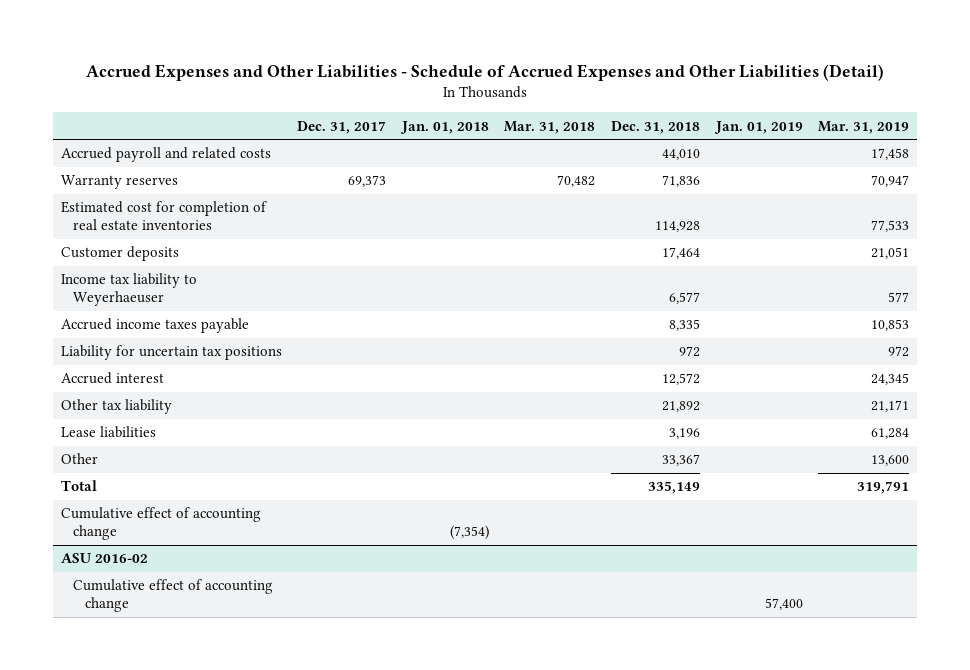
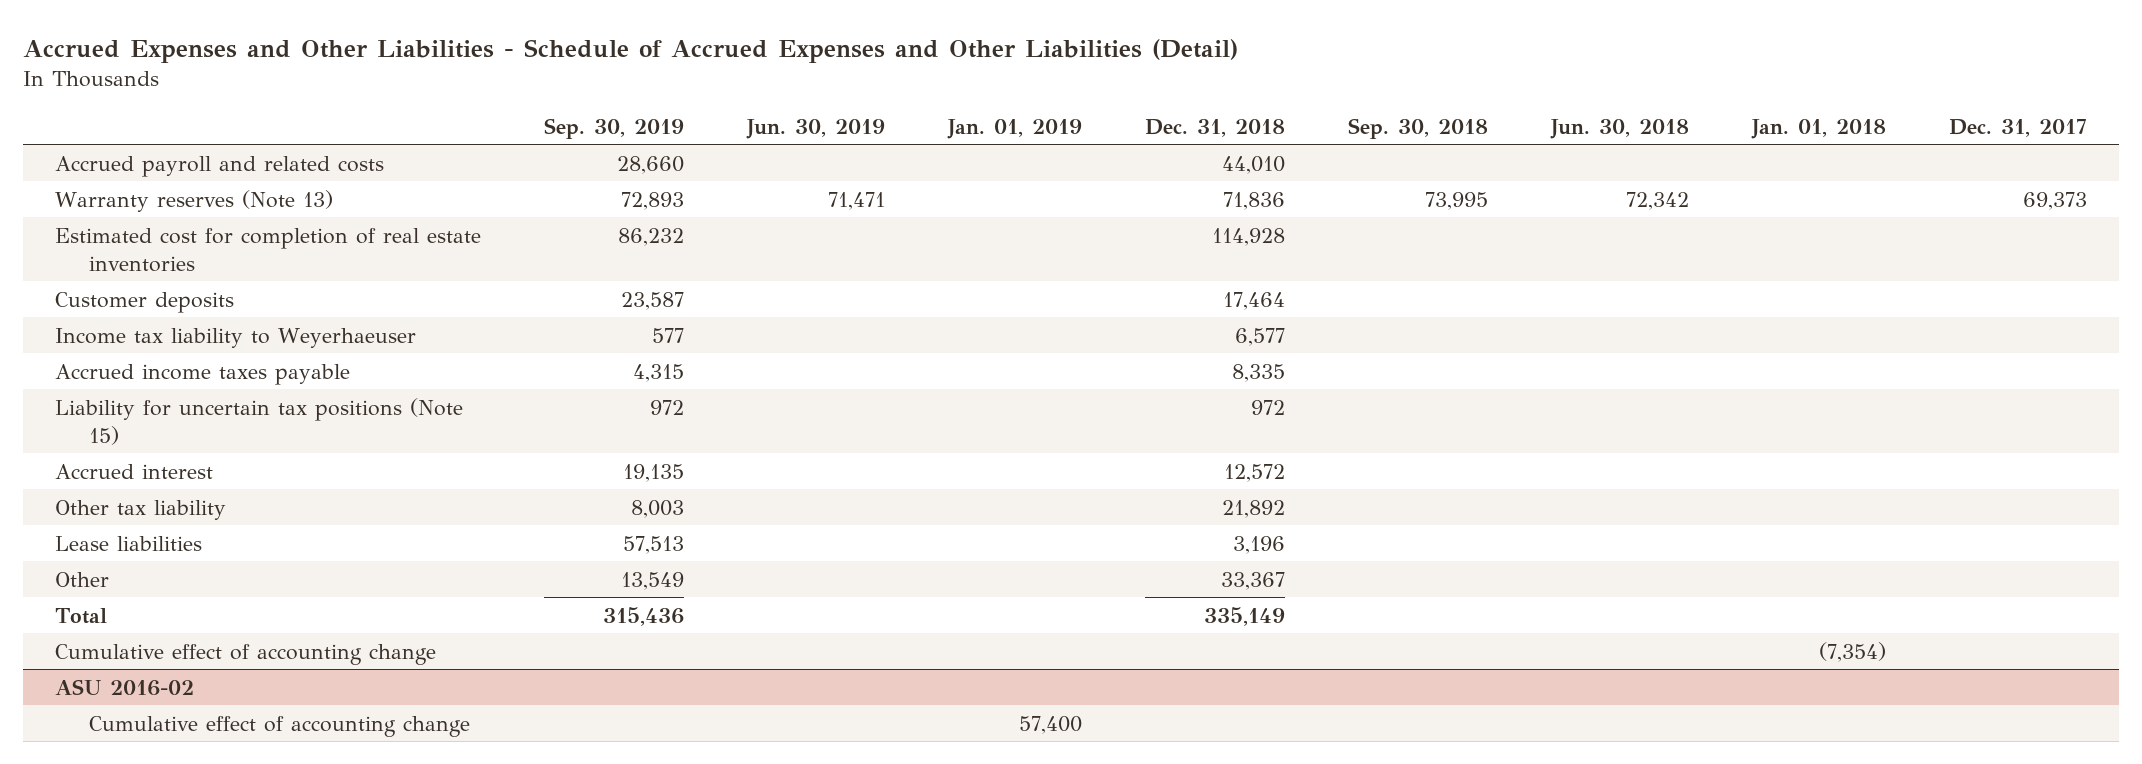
- | Dec. 31, 2017 | Jan. 01, 2018 | Mar. 31, 2018 | Dec. 31, 2018 | Jan. 01, 2019 | Mar. 31, 2019
+ | Sep. 30, 2019 | Jun. 30, 2019 | Jan. 01, 2019 | Dec. 31, 2018 | Sep. 30, 2018 | Jun. 30, 2018 | Jan. 01, 2018 | Dec. 31, 2017
- Warranty reserves | 69,373 | | 70,482 | 71,836 | | 70,947
+ Warranty reserves (Note 13) | 72,893 | 71,471 | | 71,836 | 73,995 | 72,342 | | 69,373
- Liability for uncertain tax positions | | | | 972 | | 972
+ Liability for uncertain tax positions (Note 15) | 972 | | | 972 | | | |

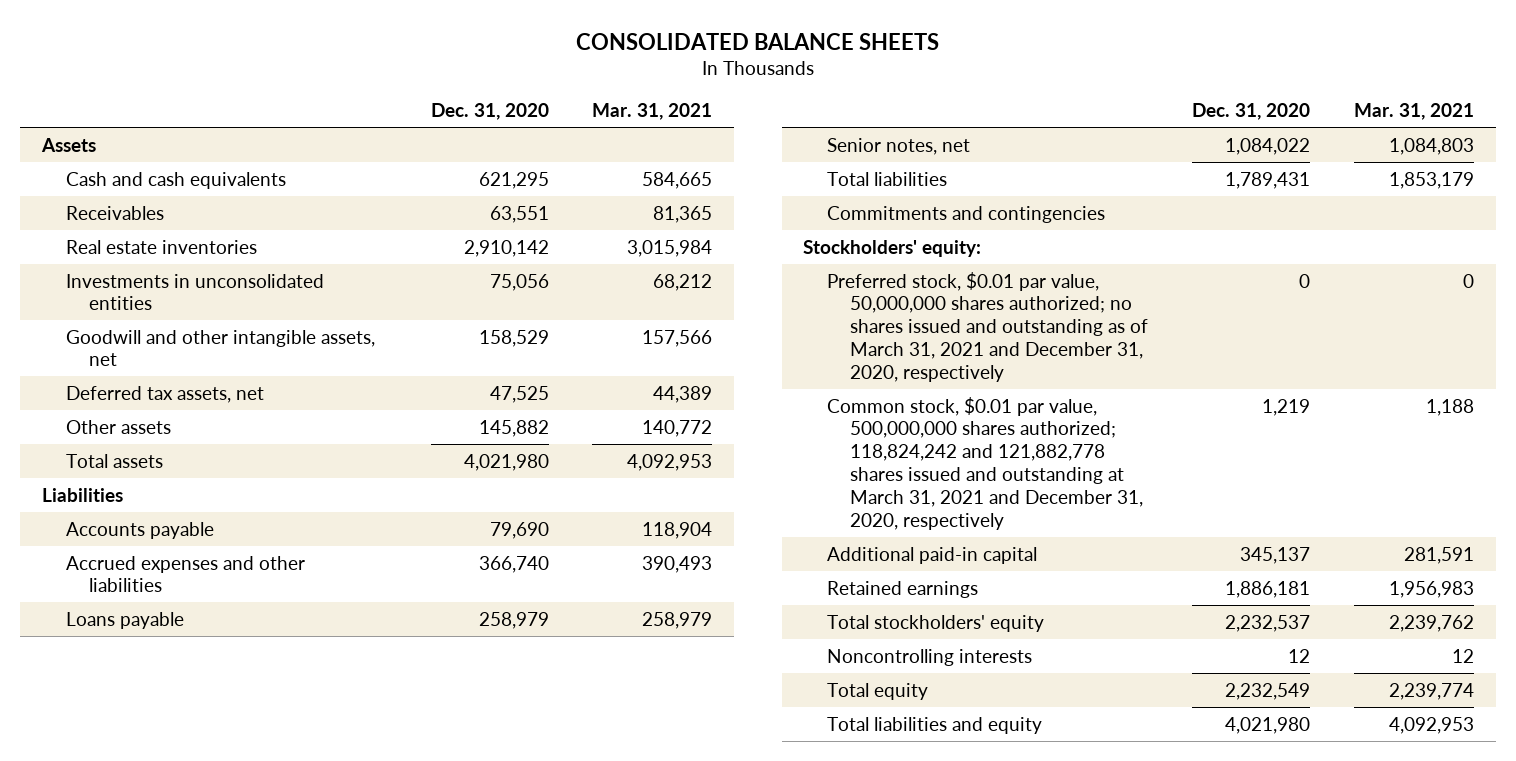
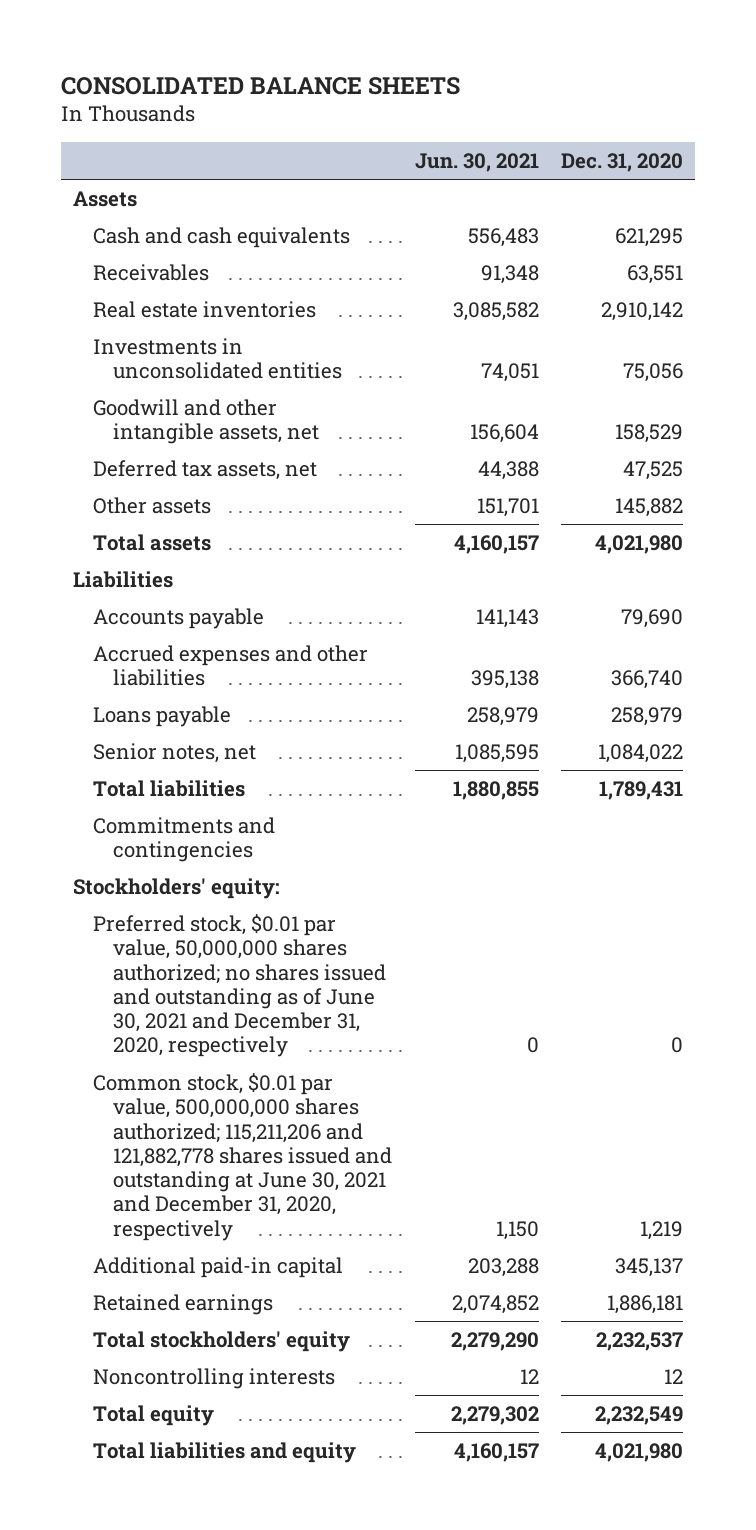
- | Dec. 31, 2020 | Mar. 31, 2021
+ | Jun. 30, 2021 | Dec. 31, 2020
- Preferred stock, $0.01 par value, 50,000,000 shares authorized; no shares issued and outstanding as of March 31, 2021 and December 31, 2020, respectively | 0 | 0
- Common stock, $0.01 par value, 500,000,000 shares authorized; 118,824,242 and 121,882,778 shares issued and outstanding at March 31, 2021 and December 31, 2020, respectively | 1,219 | 1,188
+ Preferred stock, $0.01 par value, 50,000,000 shares authorized; no shares issued and outstanding as of June 30, 2021 and December 31, 2020, respectively | 0 | 0
+ Common stock, $0.01 par value, 500,000,000 shares authorized; 115,211,206 and 121,882,778 shares issued and outstanding at June 30, 2021 and December 31, 2020, respectively | 1,150 | 1,219

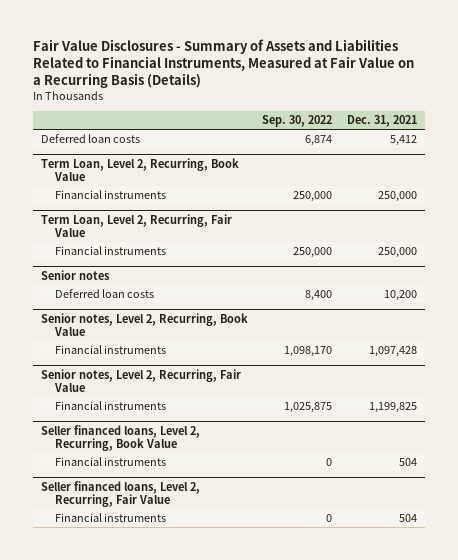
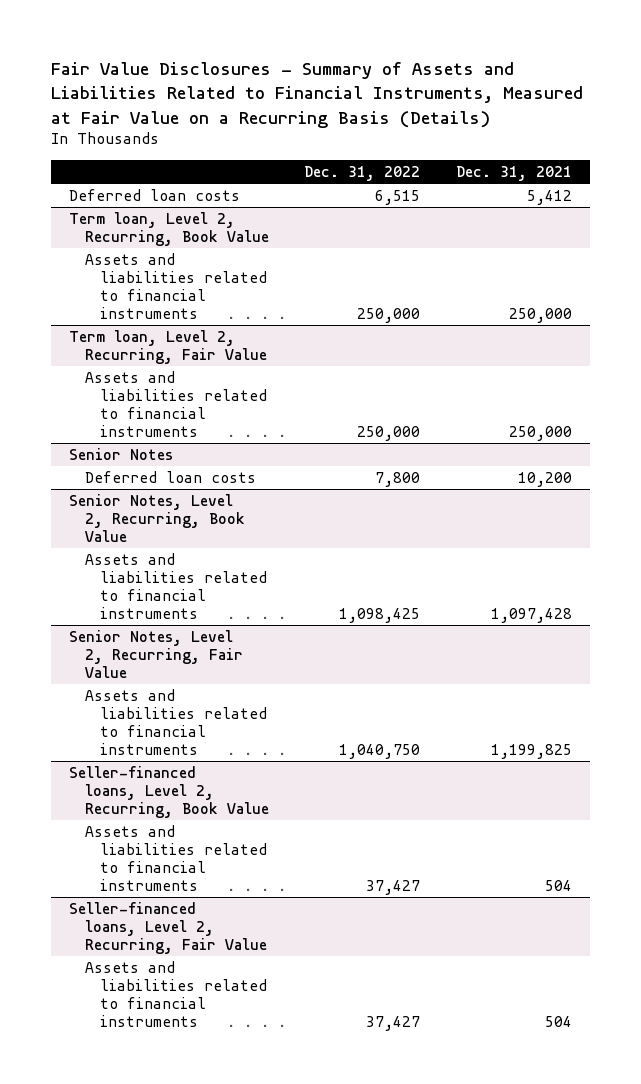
- | Sep. 30, 2022 | Dec. 31, 2021
+ | Dec. 31, 2022 | Dec. 31, 2021
- Term Loan, Level 2, Recurring, Book Value
- Financial instruments | 250,000 | 250,000
- Term Loan, Level 2, Recurring, Fair Value
- Financial instruments | 250,000 | 250,000
- Senior notes
+ Term loan, Level 2, Recurring, Book Value
+ Assets and liabilities related to financial instruments | 250,000 | 250,000
+ Term loan, Level 2, Recurring, Fair Value
+ Assets and liabilities related to financial instruments | 250,000 | 250,000
+ Senior Notes
- Senior notes, Level 2, Recurring, Book Value
- Financial instruments | 1,098,170 | 1,097,428
- Senior notes, Level 2, Recurring, Fair Value
- Financial instruments | 1,025,875 | 1,199,825
- Seller financed loans, Level 2, Recurring, Book Value
- Financial instruments | 0 | 504
- Seller financed loans, Level 2, Recurring, Fair Value
- Financial instruments | 0 | 504
+ Senior Notes, Level 2, Recurring, Book Value
+ Assets and liabilities related to financial instruments | 1,098,425 | 1,097,428
+ Senior Notes, Level 2, Recurring, Fair Value
+ Assets and liabilities related to financial instruments | 1,040,750 | 1,199,825
+ Seller-financed loans, Level 2, Recurring, Book Value
+ Assets and liabilities related to financial instruments | 37,427 | 504
+ Seller-financed loans, Level 2, Recurring, Fair Value
+ Assets and liabilities related to financial instruments | 37,427 | 504

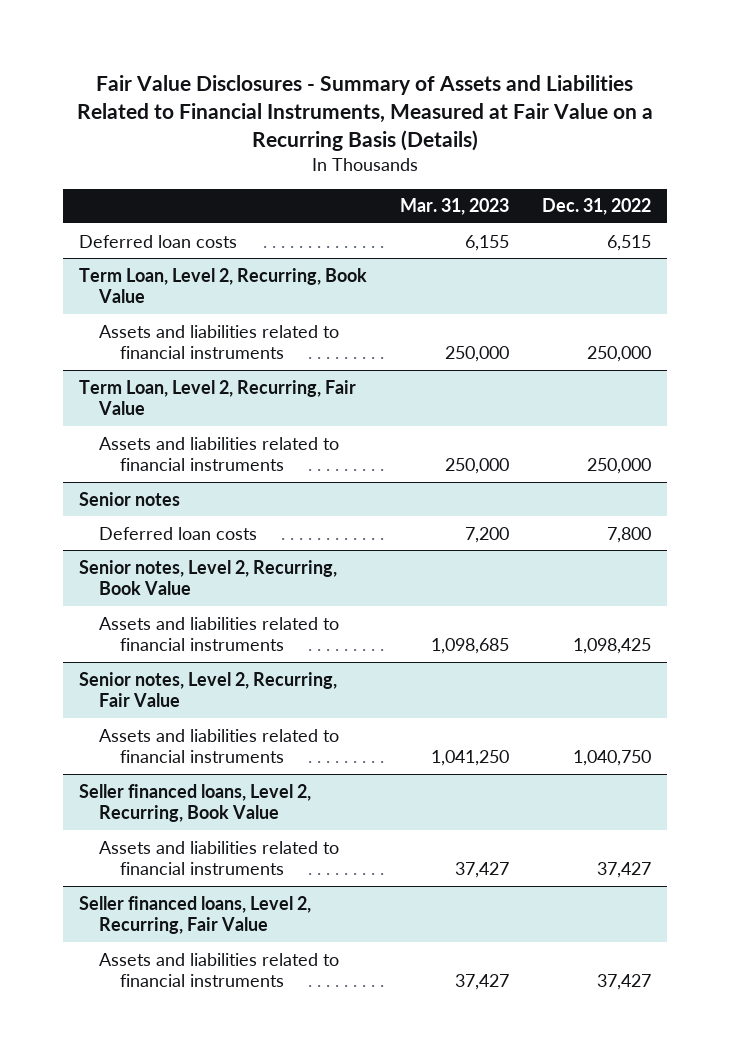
- | Dec. 31, 2022 | Dec. 31, 2021
+ | Mar. 31, 2023 | Dec. 31, 2022
- Term loan, Level 2, Recurring, Book Value
+ Term Loan, Level 2, Recurring, Book Value
- Term loan, Level 2, Recurring, Fair Value
+ Term Loan, Level 2, Recurring, Fair Value
- Senior Notes
+ Senior notes
- Senior Notes, Level 2, Recurring, Book Value
+ Senior notes, Level 2, Recurring, Book Value
- Senior Notes, Level 2, Recurring, Fair Value
+ Senior notes, Level 2, Recurring, Fair Value
- Seller-financed loans, Level 2, Recurring, Book Value
+ Seller financed loans, Level 2, Recurring, Book Value
- Seller-financed loans, Level 2, Recurring, Fair Value
+ Seller financed loans, Level 2, Recurring, Fair Value

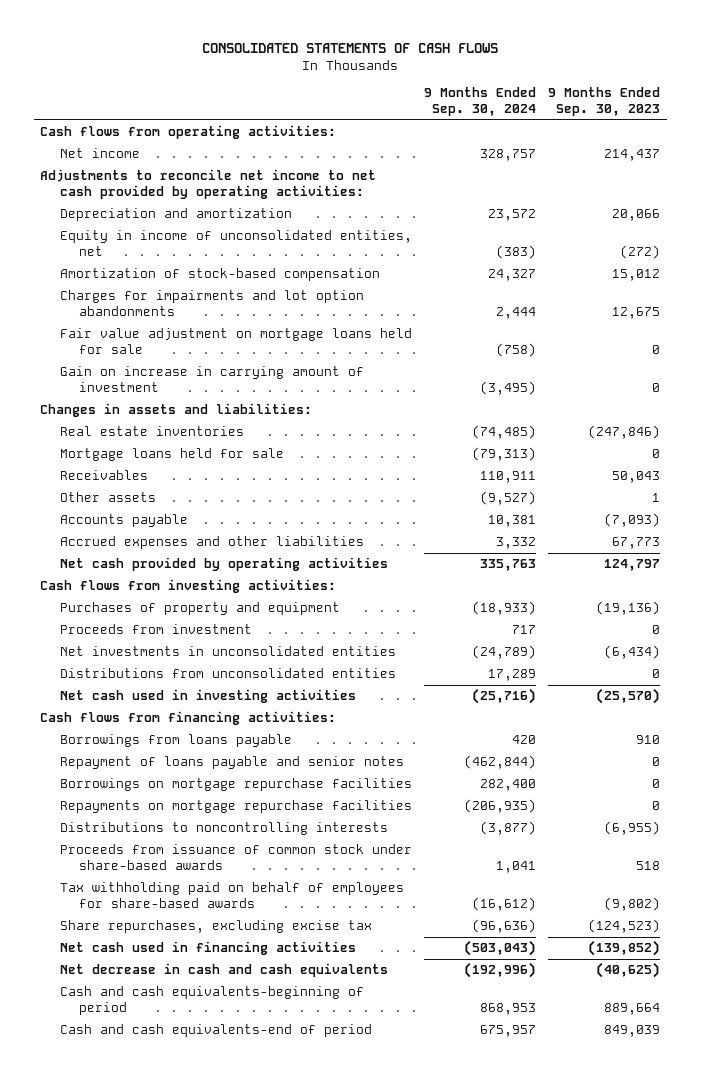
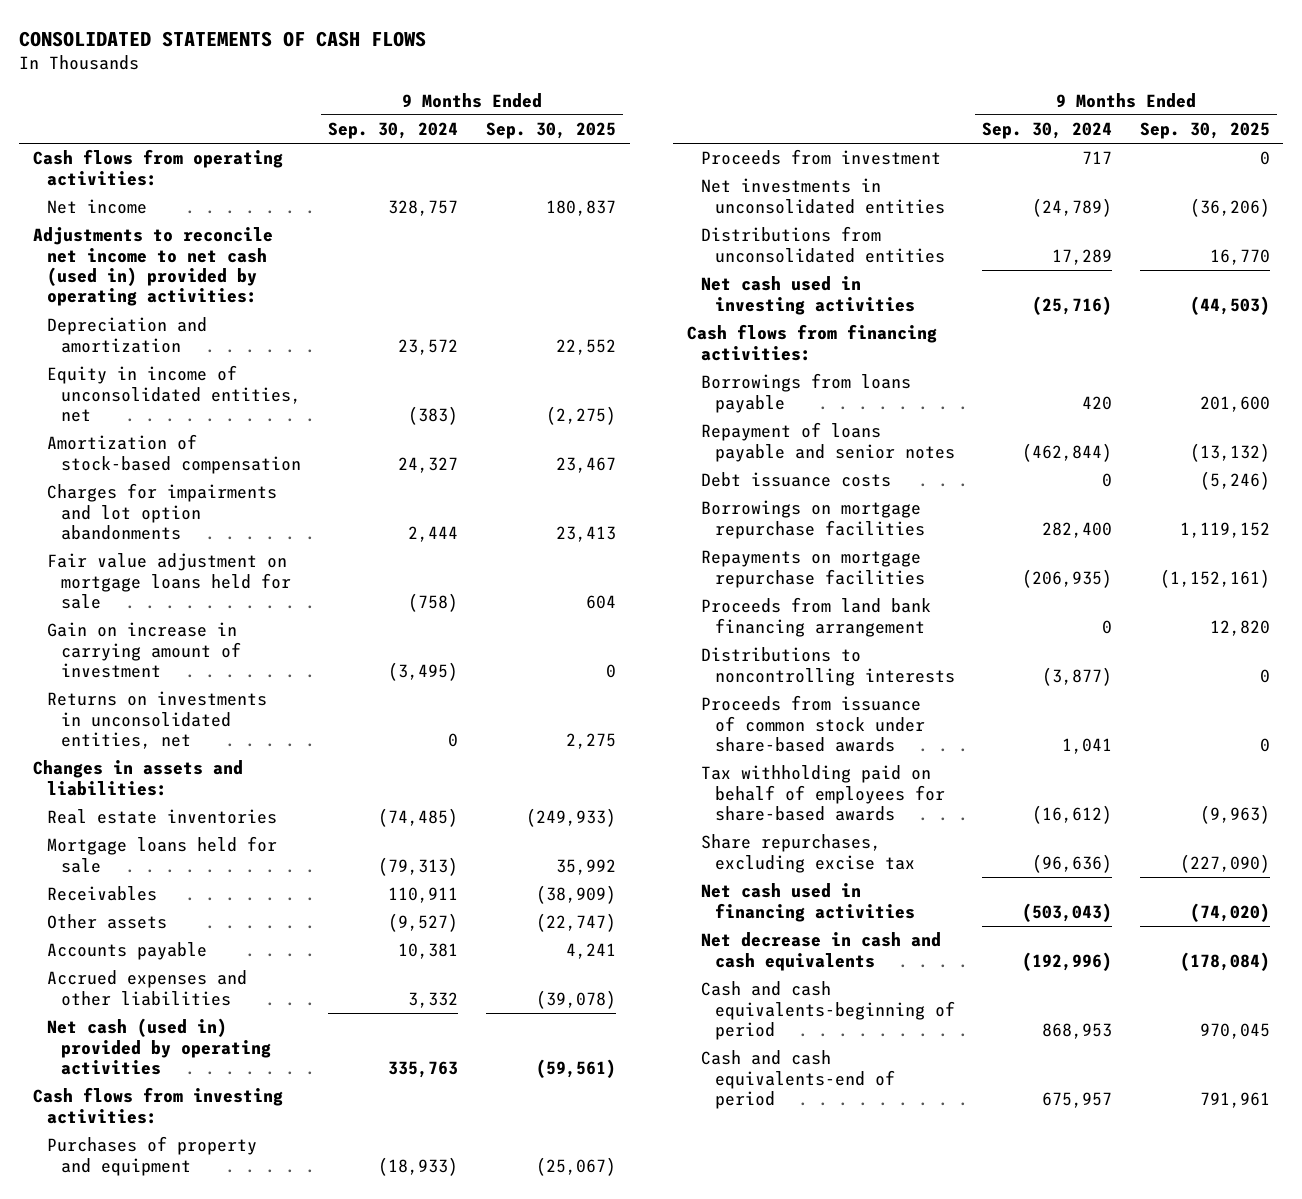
- | 9 Months Ended Sep. 30, 2024 | 9 Months Ended Sep. 30, 2023
+ | 9 Months Ended Sep. 30, 2024 | 9 Months Ended Sep. 30, 2025
- Adjustments to reconcile net income to net cash provided by operating activities:
+ Adjustments to reconcile net income to net cash (used in) provided by operating activities:
+ Returns on investments in unconsolidated entities, net | 0 | 2,275
- Net cash provided by operating activities | 335,763 | 124,797
+ Net cash (used in) provided by operating activities | 335,763 | (59,561)
+ Debt issuance costs | 0 | (5,246)
+ Proceeds from land bank financing arrangement | 0 | 12,820

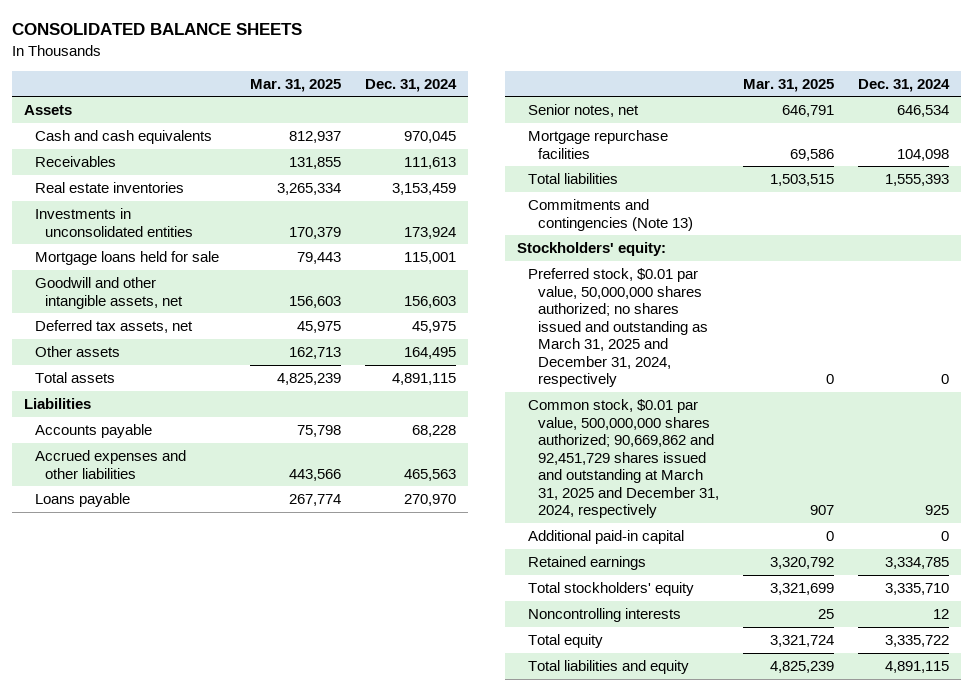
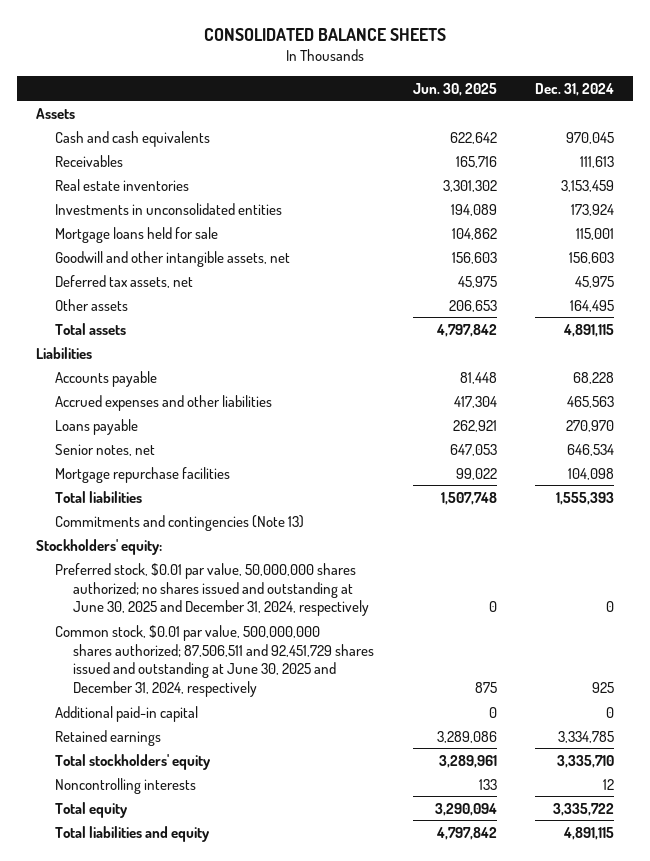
- | Mar. 31, 2025 | Dec. 31, 2024
+ | Jun. 30, 2025 | Dec. 31, 2024
- Preferred stock, $0.01 par value, 50,000,000 shares authorized; no shares issued and outstanding as March 31, 2025 and December 31, 2024, respectively | 0 | 0
- Common stock, $0.01 par value, 500,000,000 shares authorized; 90,669,862 and 92,451,729 shares issued and outstanding at March 31, 2025 and December 31, 2024, respectively | 907 | 925
+ Preferred stock, $0.01 par value, 50,000,000 shares authorized; no shares issued and outstanding at June 30, 2025 and December 31, 2024, respectively | 0 | 0
+ Common stock, $0.01 par value, 500,000,000 shares authorized; 87,506,511 and 92,451,729 shares issued and outstanding at June 30, 2025 and December 31, 2024, respectively | 875 | 925

